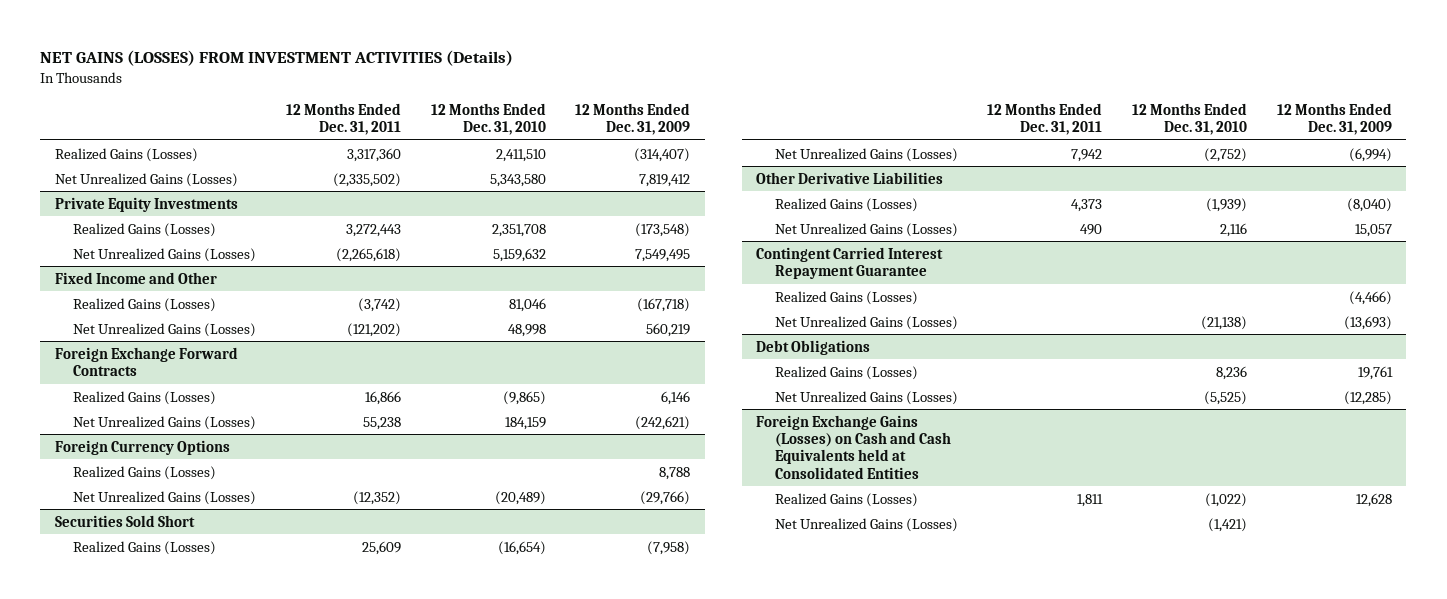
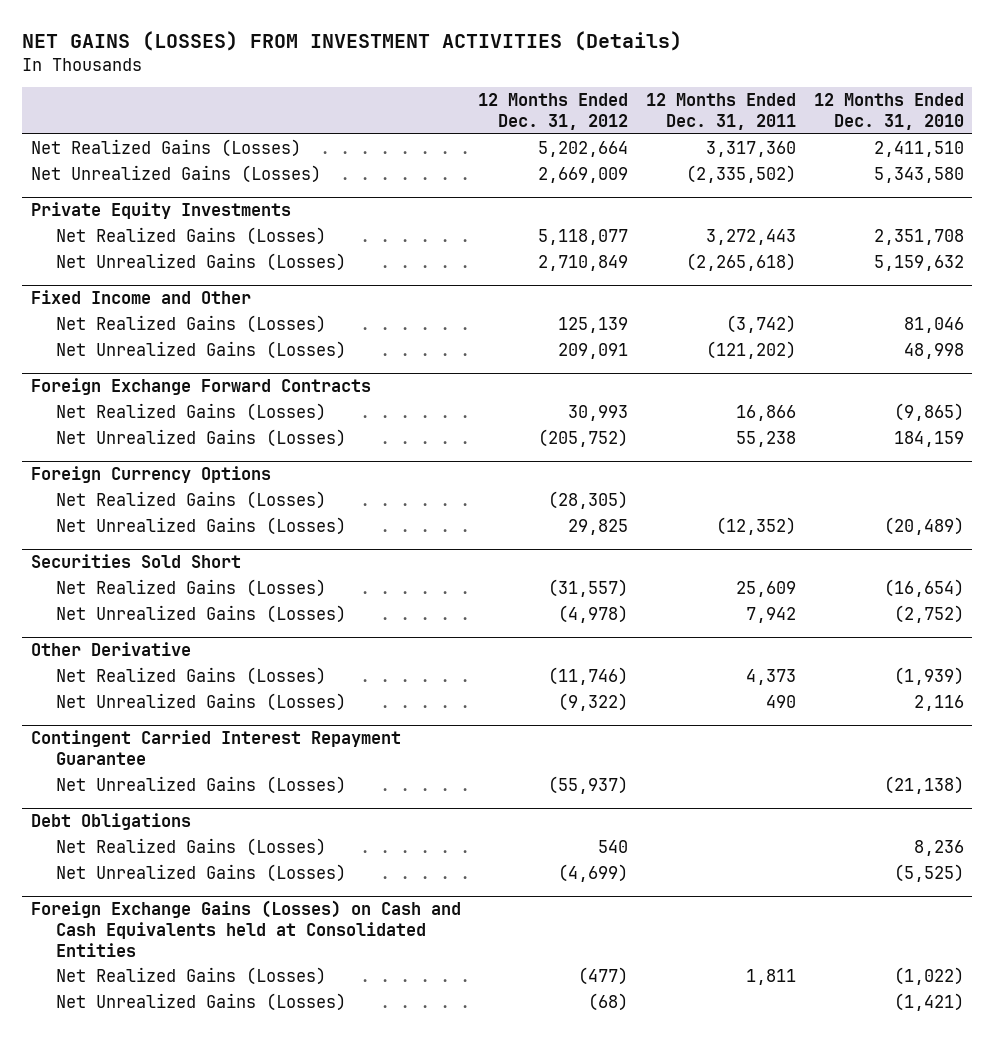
- | 12 Months Ended Dec. 31, 2011 | 12 Months Ended Dec. 31, 2010 | 12 Months Ended Dec. 31, 2009
+ | 12 Months Ended Dec. 31, 2012 | 12 Months Ended Dec. 31, 2011 | 12 Months Ended Dec. 31, 2010
- Realized Gains (Losses) | 3,317,360 | 2,411,510 | (314,407)
+ Net Realized Gains (Losses) | 5,202,664 | 3,317,360 | 2,411,510
@ Private Equity Investments
- Realized Gains (Losses) | 3,272,443 | 2,351,708 | (173,548)
+ Net Realized Gains (Losses) | 5,118,077 | 3,272,443 | 2,351,708
@ Fixed Income and Other
- Realized Gains (Losses) | (3,742) | 81,046 | (167,718)
+ Net Realized Gains (Losses) | 125,139 | (3,742) | 81,046
@ Foreign Exchange Forward Contracts
- Realized Gains (Losses) | 16,866 | (9,865) | 6,146
+ Net Realized Gains (Losses) | 30,993 | 16,866 | (9,865)
@ Foreign Currency Options
- Realized Gains (Losses) | | | 8,788
+ Net Realized Gains (Losses) | (28,305) | |
@ Securities Sold Short
- Realized Gains (Losses) | 25,609 | (16,654) | (7,958)
+ Net Realized Gains (Losses) | (31,557) | 25,609 | (16,654)
- Other Derivative Liabilities
- Realized Gains (Losses) | 4,373 | (1,939) | (8,040)
+ Other Derivative
+ Net Realized Gains (Losses) | (11,746) | 4,373 | (1,939)
@ Contingent Carried Interest Repayment Guarantee
- Realized Gains (Losses) | | | (4,466)
@ Debt Obligations
- Realized Gains (Losses) | | 8,236 | 19,761
+ Net Realized Gains (Losses) | 540 | | 8,236
@ Foreign Exchange Gains (Losses) on Cash and Cash Equivalents held at Consolidated Entities
- Realized Gains (Losses) | 1,811 | (1,022) | 12,628
+ Net Realized Gains (Losses) | (477) | 1,811 | (1,022)

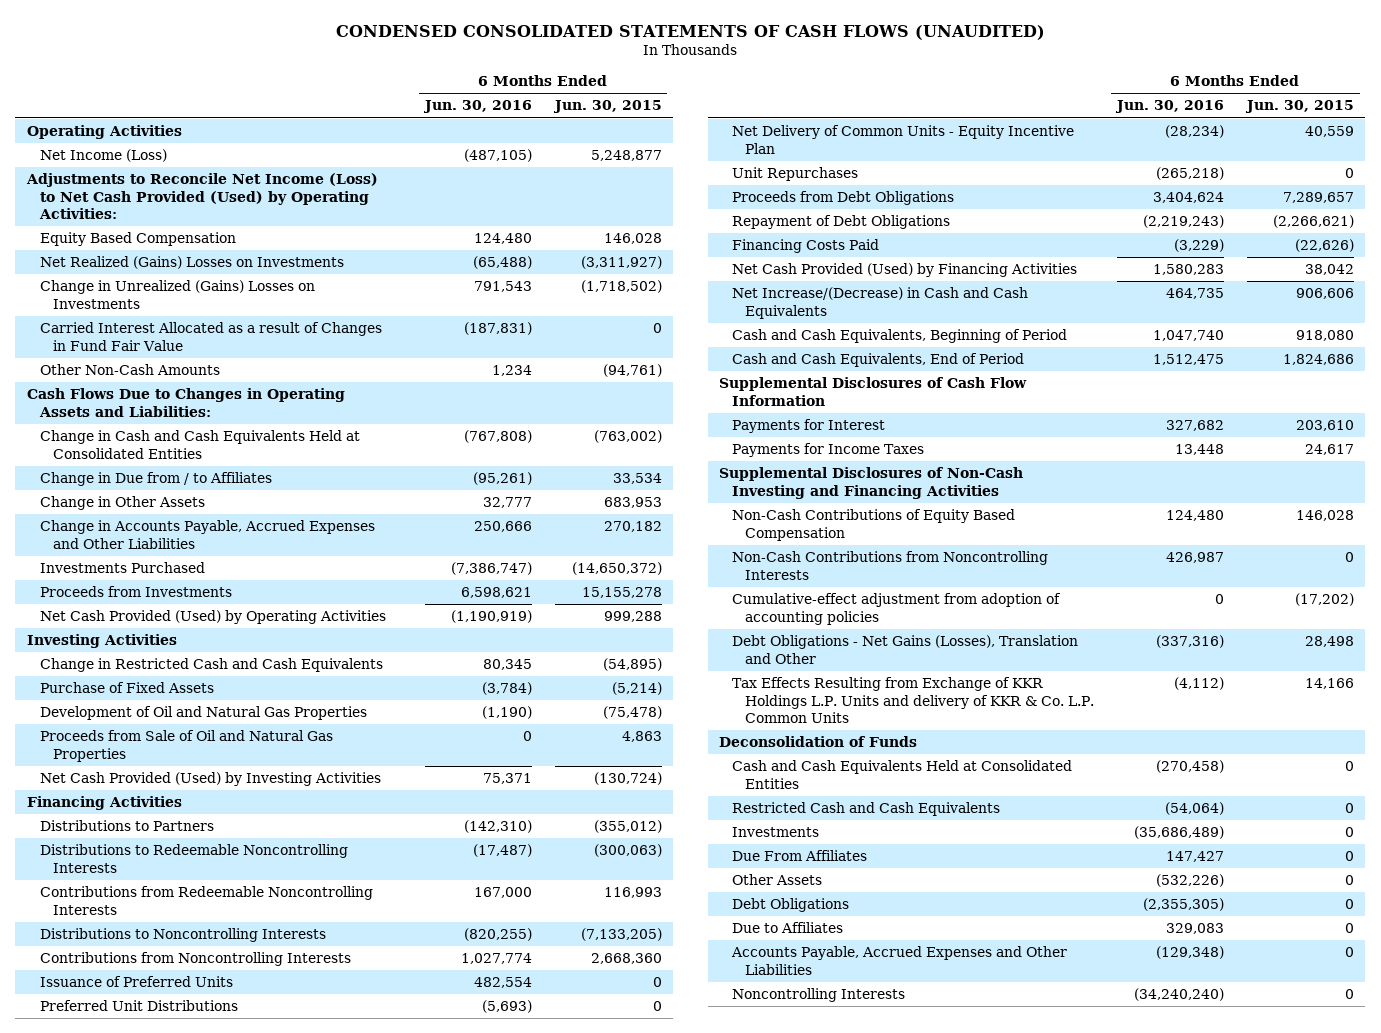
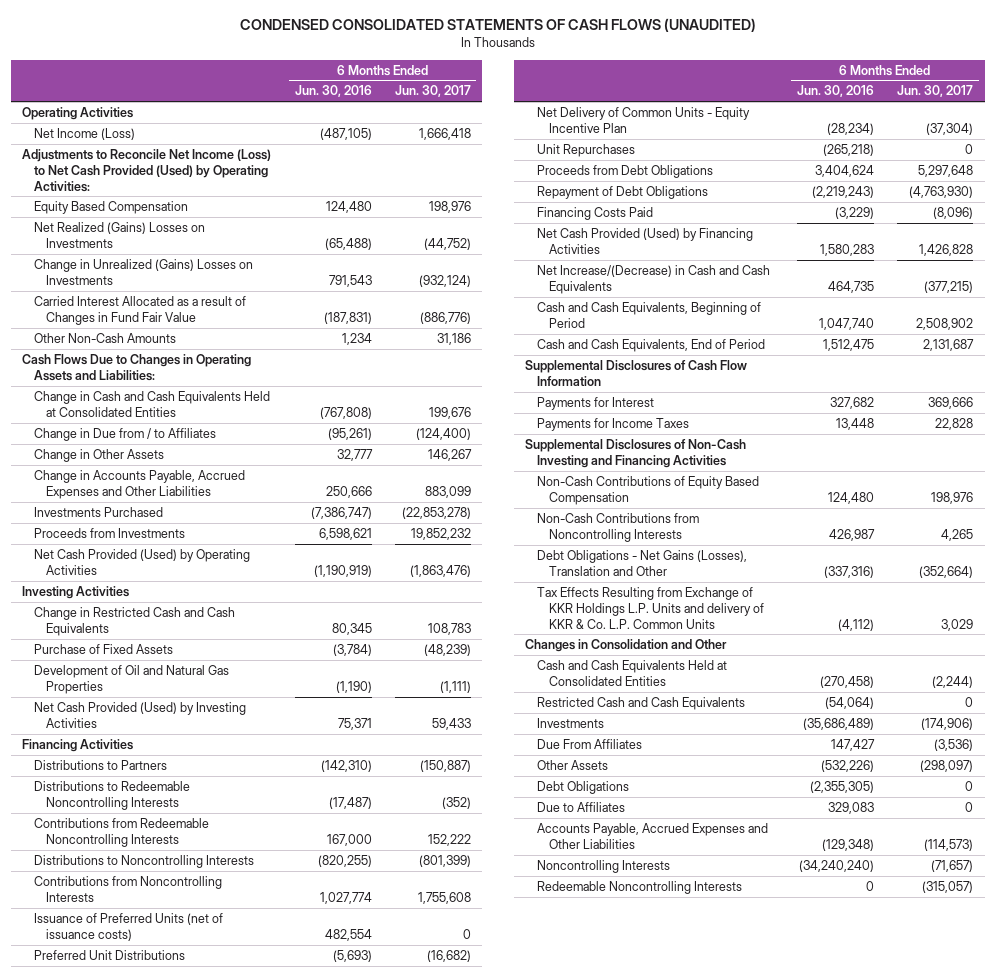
- | 6 Months Ended Jun. 30, 2016 | 6 Months Ended Jun. 30, 2015
+ | 6 Months Ended Jun. 30, 2016 | 6 Months Ended Jun. 30, 2017
- Proceeds from Sale of Oil and Natural Gas Properties | 0 | 4,863
- Issuance of Preferred Units | 482,554 | 0
+ Issuance of Preferred Units (net of issuance costs) | 482,554 | 0
- Cumulative-effect adjustment from adoption of accounting policies | 0 | (17,202)
- Deconsolidation of Funds
+ Changes in Consolidation and Other
+ Redeemable Noncontrolling Interests | 0 | (315,057)

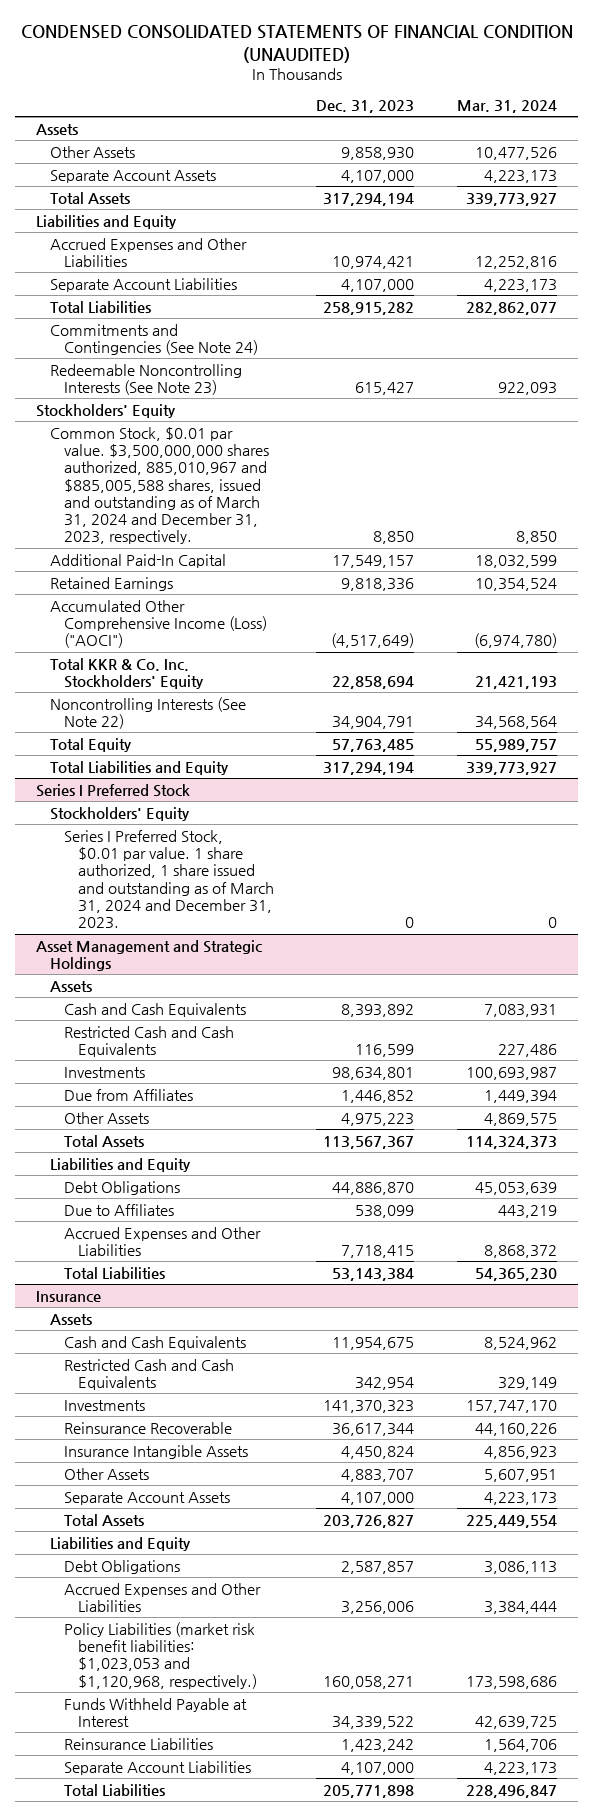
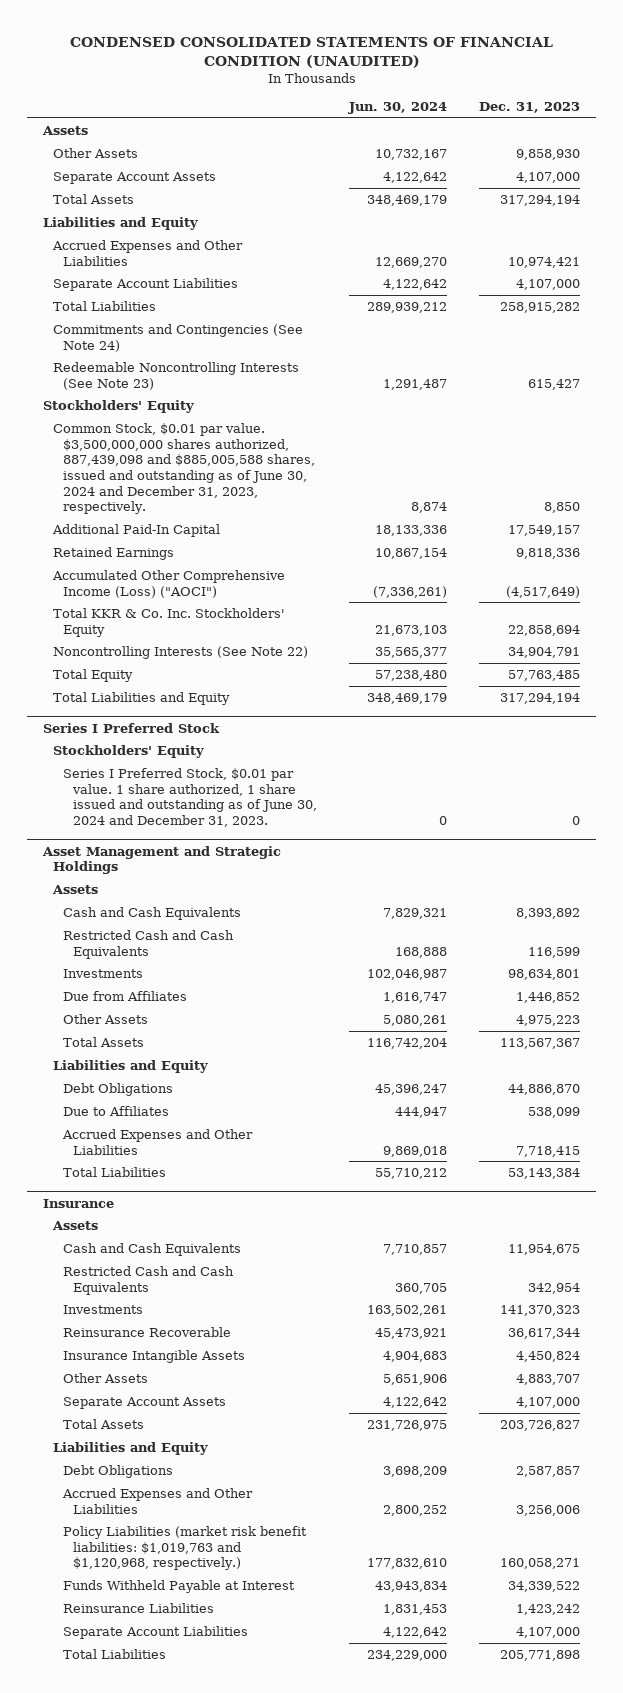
- | Dec. 31, 2023 | Mar. 31, 2024
+ | Jun. 30, 2024 | Dec. 31, 2023
- Common Stock, $0.01 par value. $3,500,000,000 shares authorized, 885,010,967 and $885,005,588 shares, issued and outstanding as of March 31, 2024 and December 31, 2023, respectively. | 8,850 | 8,850
+ Common Stock, $0.01 par value. $3,500,000,000 shares authorized, 887,439,098 and $885,005,588 shares, issued and outstanding as of June 30, 2024 and December 31, 2023, respectively. | 8,874 | 8,850
@ Series I Preferred Stock
- Series I Preferred Stock, $0.01 par value. 1 share authorized, 1 share issued and outstanding as of March 31, 2024 and December 31, 2023. | 0 | 0
+ Series I Preferred Stock, $0.01 par value. 1 share authorized, 1 share issued and outstanding as of June 30, 2024 and December 31, 2023. | 0 | 0
@ Insurance
- Policy Liabilities (market risk benefit liabilities: $1,023,053 and $1,120,968, respectively.) | 160,058,271 | 173,598,686
+ Policy Liabilities (market risk benefit liabilities: $1,019,763 and $1,120,968, respectively.) | 177,832,610 | 160,058,271

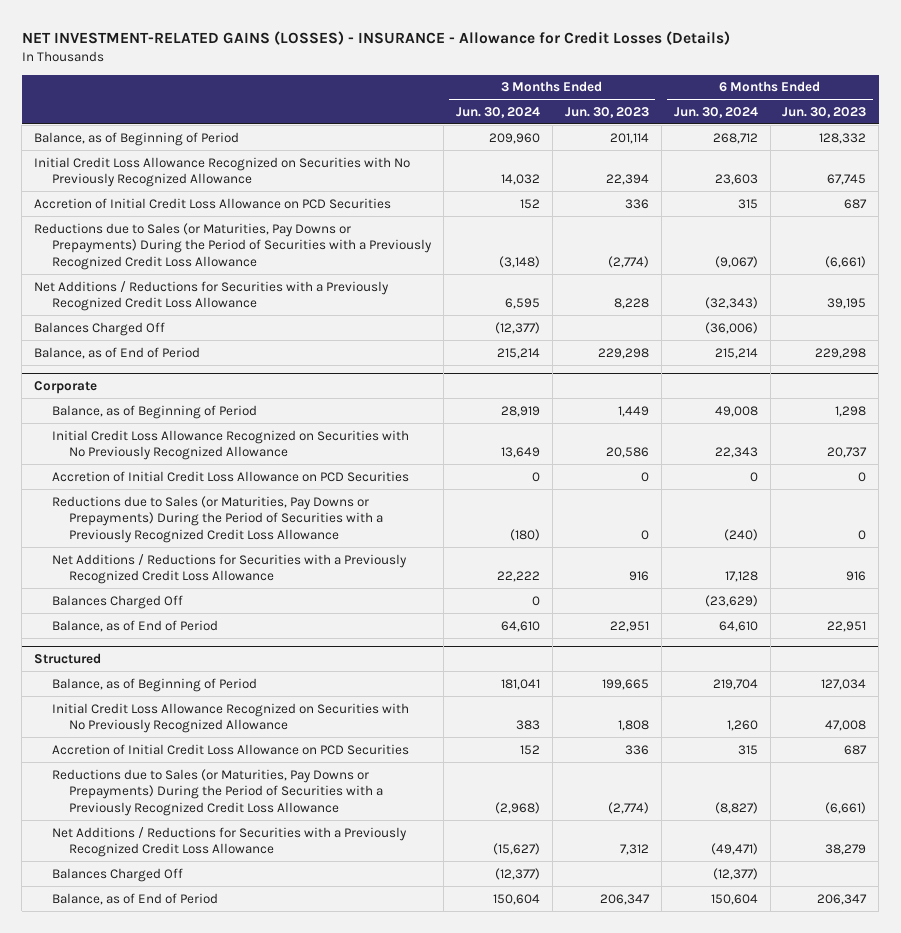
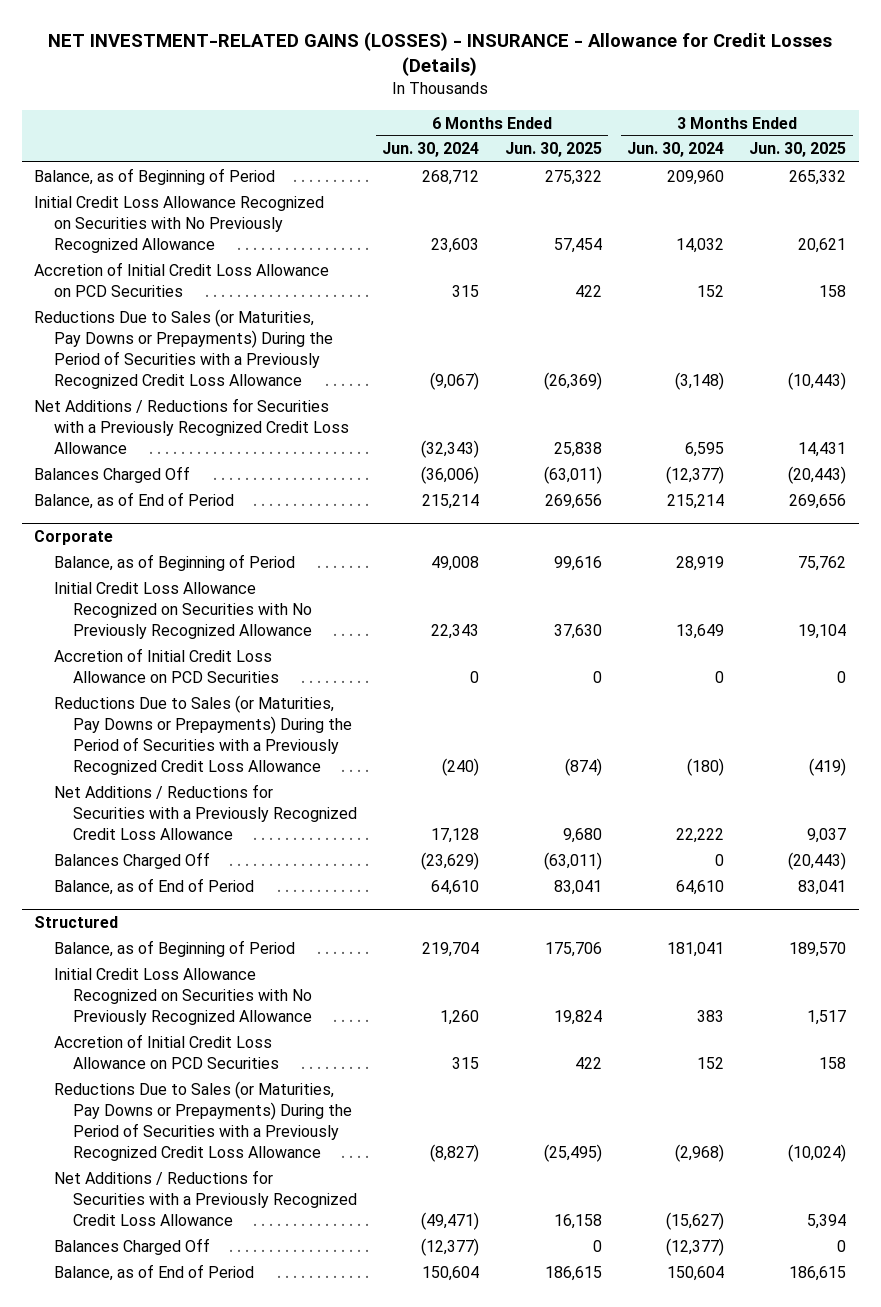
- | 3 Months Ended Jun. 30, 2024 | 3 Months Ended Jun. 30, 2023 | 6 Months Ended Jun. 30, 2024 | 6 Months Ended Jun. 30, 2023
+ | 6 Months Ended Jun. 30, 2024 | 6 Months Ended Jun. 30, 2025 | 3 Months Ended Jun. 30, 2024 | 3 Months Ended Jun. 30, 2025
- Reductions due to Sales (or Maturities, Pay Downs or Prepayments) During the Period of Securities with a Previously Recognized Credit Loss Allowance | (3,148) | (2,774) | (9,067) | (6,661)
+ Reductions Due to Sales (or Maturities, Pay Downs or Prepayments) During the Period of Securities with a Previously Recognized Credit Loss Allowance | (9,067) | (26,369) | (3,148) | (10,443)
@ Corporate
- Reductions due to Sales (or Maturities, Pay Downs or Prepayments) During the Period of Securities with a Previously Recognized Credit Loss Allowance | (180) | 0 | (240) | 0
+ Reductions Due to Sales (or Maturities, Pay Downs or Prepayments) During the Period of Securities with a Previously Recognized Credit Loss Allowance | (240) | (874) | (180) | (419)
@ Structured
- Reductions due to Sales (or Maturities, Pay Downs or Prepayments) During the Period of Securities with a Previously Recognized Credit Loss Allowance | (2,968) | (2,774) | (8,827) | (6,661)
+ Reductions Due to Sales (or Maturities, Pay Downs or Prepayments) During the Period of Securities with a Previously Recognized Credit Loss Allowance | (8,827) | (25,495) | (2,968) | (10,024)

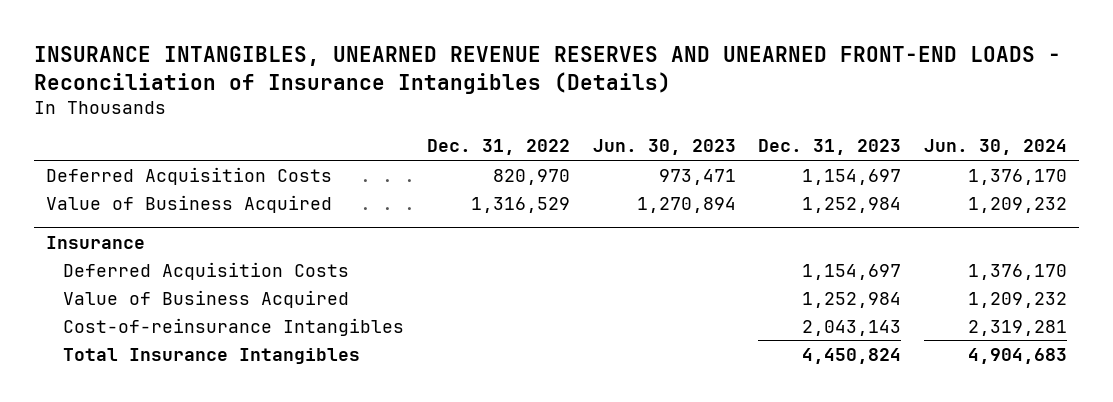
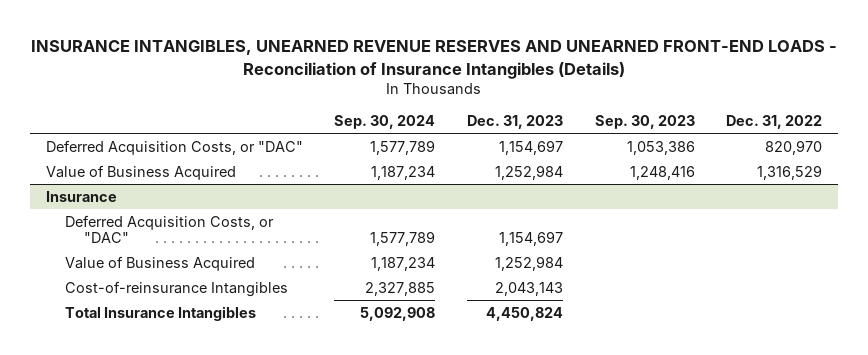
- | Dec. 31, 2022 | Jun. 30, 2023 | Dec. 31, 2023 | Jun. 30, 2024
+ | Sep. 30, 2024 | Dec. 31, 2023 | Sep. 30, 2023 | Dec. 31, 2022
- Deferred Acquisition Costs | 820,970 | 973,471 | 1,154,697 | 1,376,170
+ Deferred Acquisition Costs, or "DAC" | 1,577,789 | 1,154,697 | 1,053,386 | 820,970
@ Insurance
- Deferred Acquisition Costs | | | 1,154,697 | 1,376,170
+ Deferred Acquisition Costs, or "DAC" | 1,577,789 | 1,154,697 | |

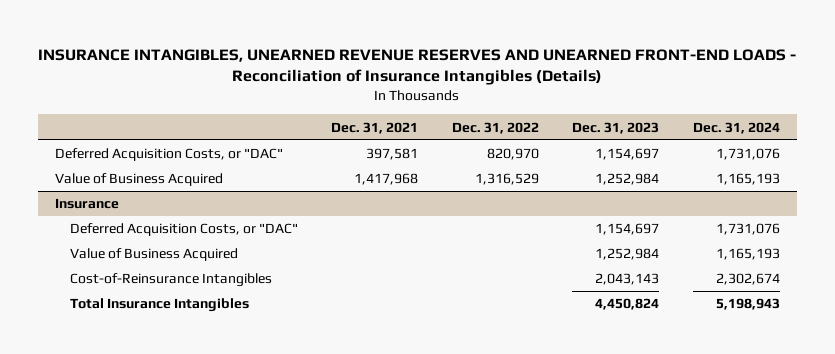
- | Sep. 30, 2024 | Dec. 31, 2023 | Sep. 30, 2023 | Dec. 31, 2022
+ | Dec. 31, 2021 | Dec. 31, 2022 | Dec. 31, 2023 | Dec. 31, 2024
@ Insurance
- Cost-of-reinsurance Intangibles | 2,327,885 | 2,043,143 | |
+ Cost-of-Reinsurance Intangibles | | | 2,043,143 | 2,302,674

